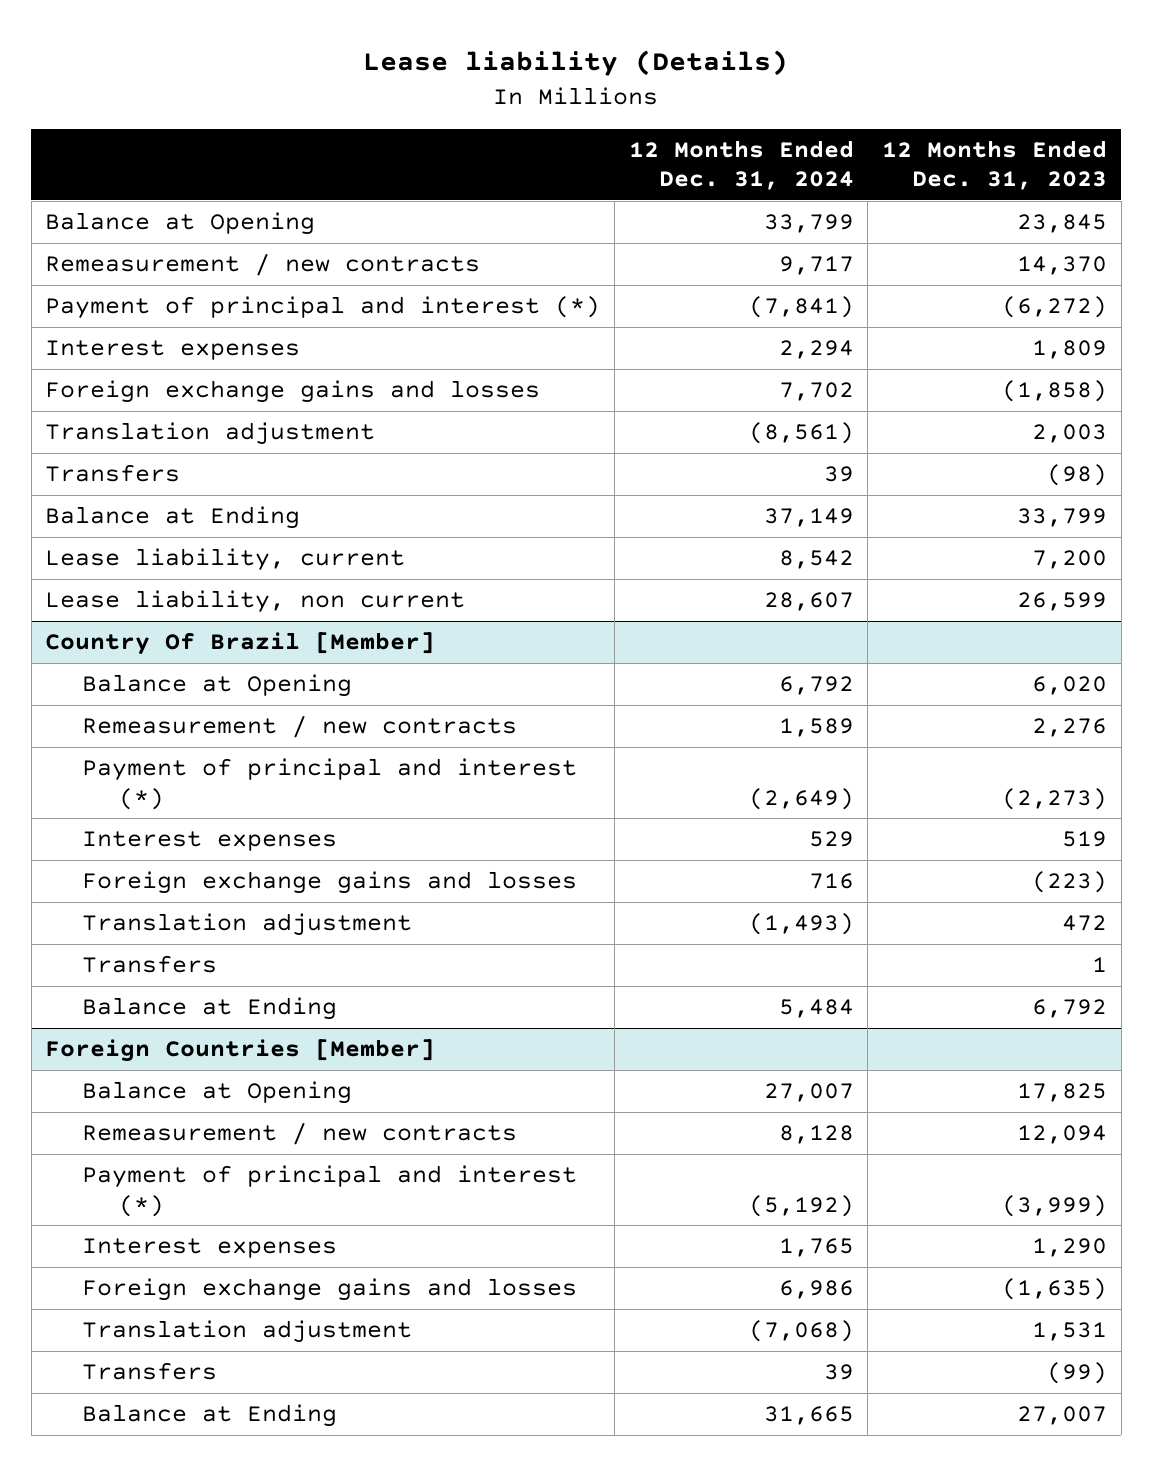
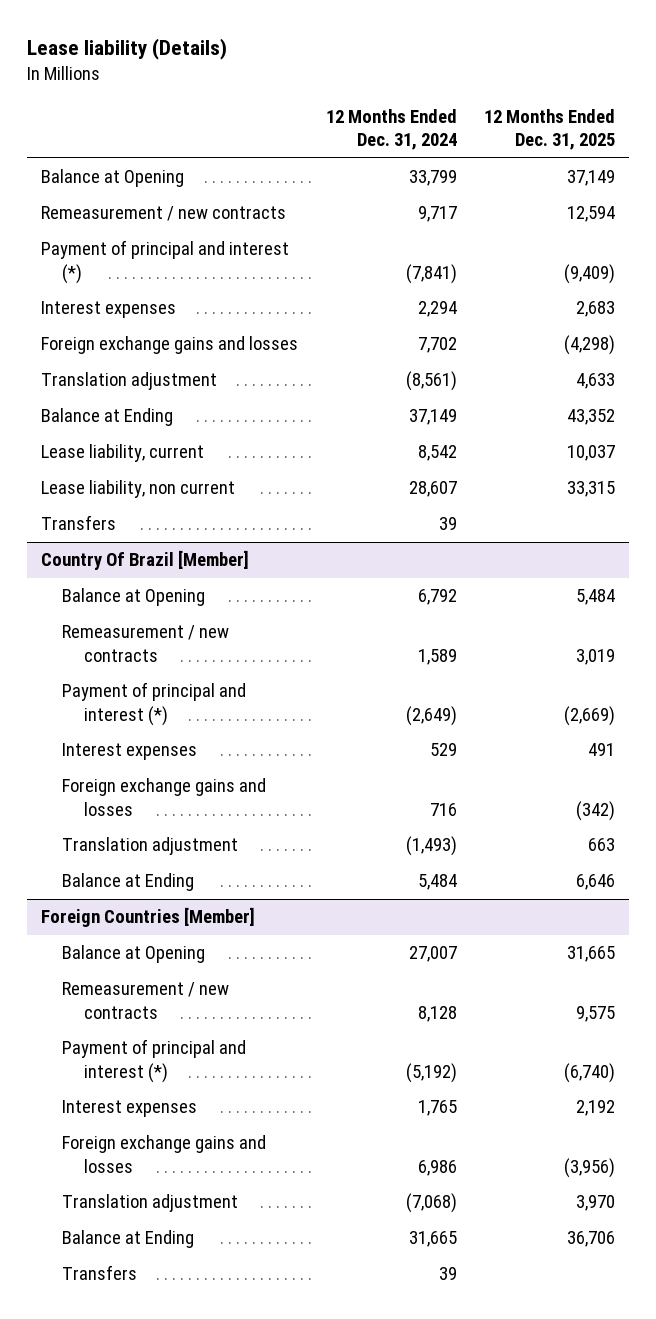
- | 12 Months Ended Dec. 31, 2024 | 12 Months Ended Dec. 31, 2023
+ | 12 Months Ended Dec. 31, 2024 | 12 Months Ended Dec. 31, 2025
moved down: Transfers | 39 |
@ Country Of Brazil [Member]
- Transfers | | 1
@ Foreign Countries [Member]
moved down: Transfers | 39 |

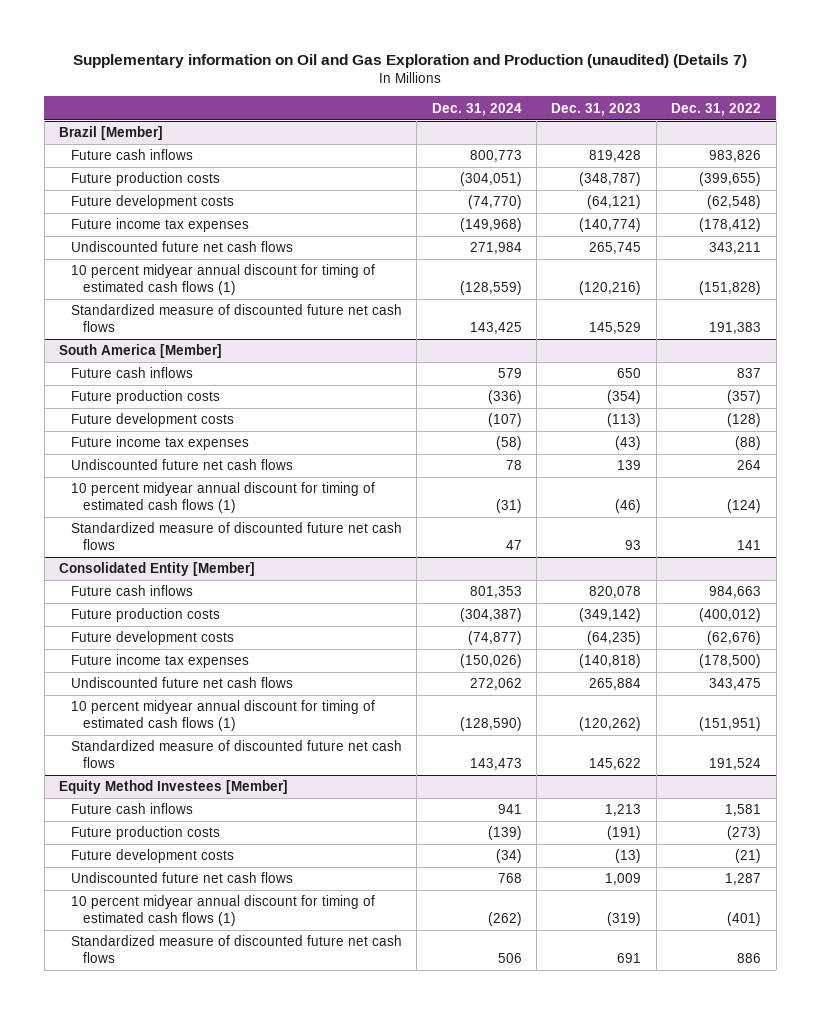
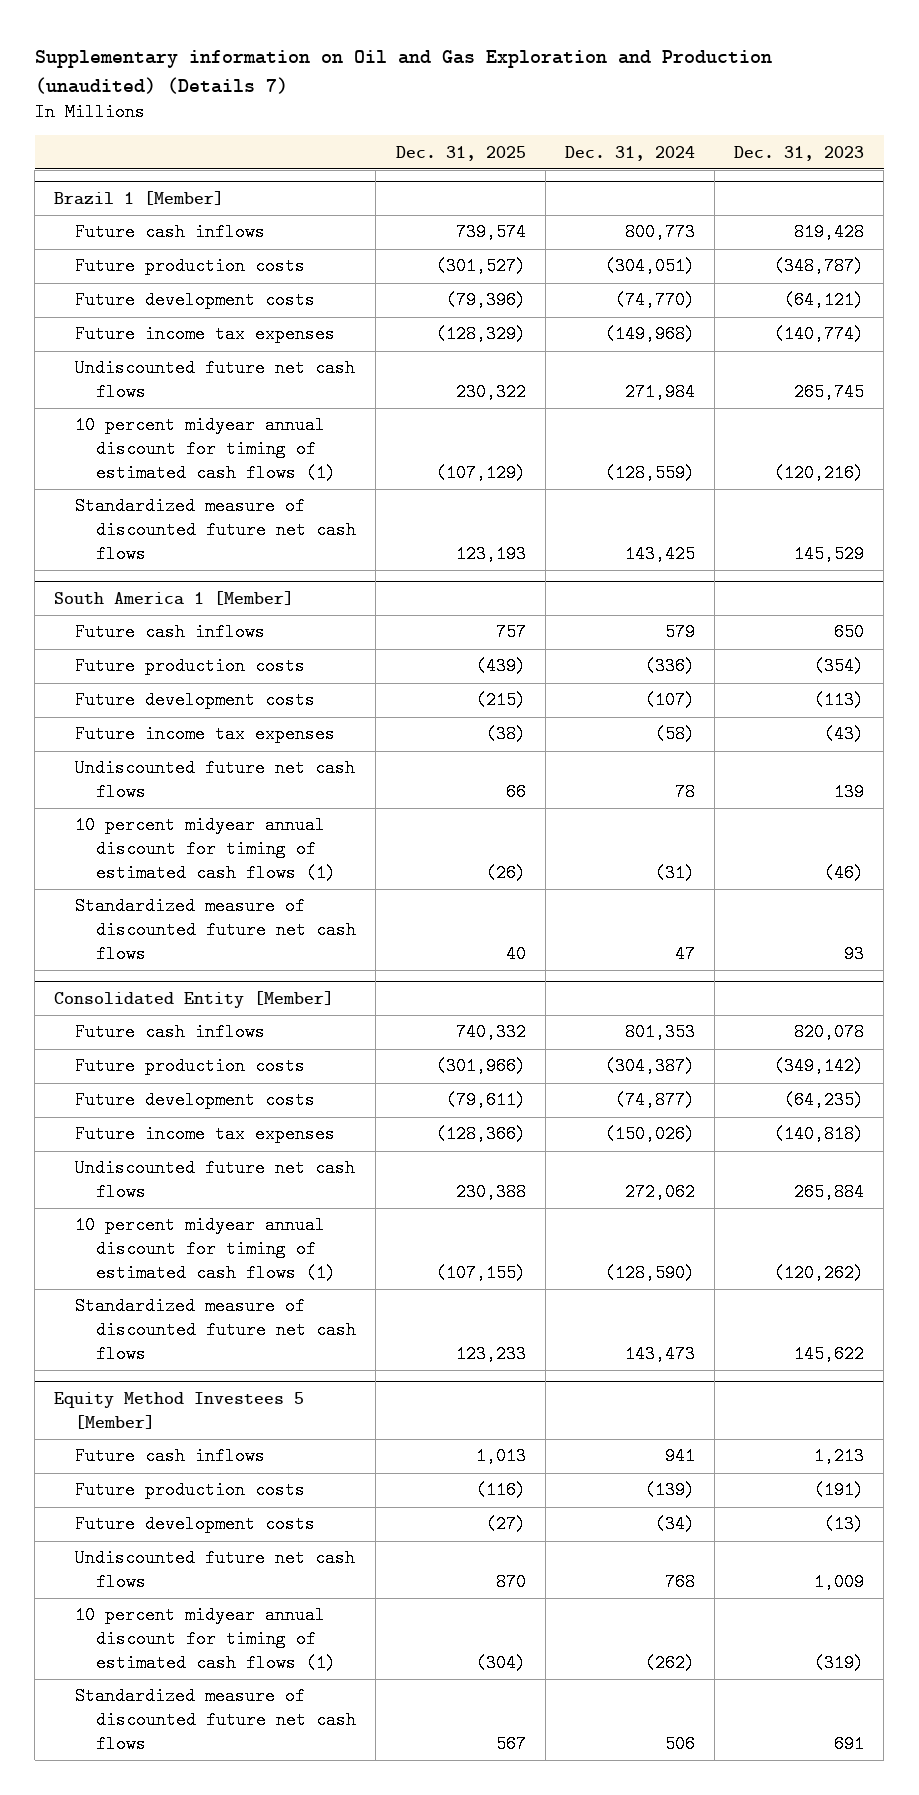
- | Dec. 31, 2024 | Dec. 31, 2023 | Dec. 31, 2022
+ | Dec. 31, 2025 | Dec. 31, 2024 | Dec. 31, 2023
- Brazil [Member]
+ Brazil 1 [Member]
- South America [Member]
+ South America 1 [Member]
- Equity Method Investees [Member]
+ Equity Method Investees 5 [Member]

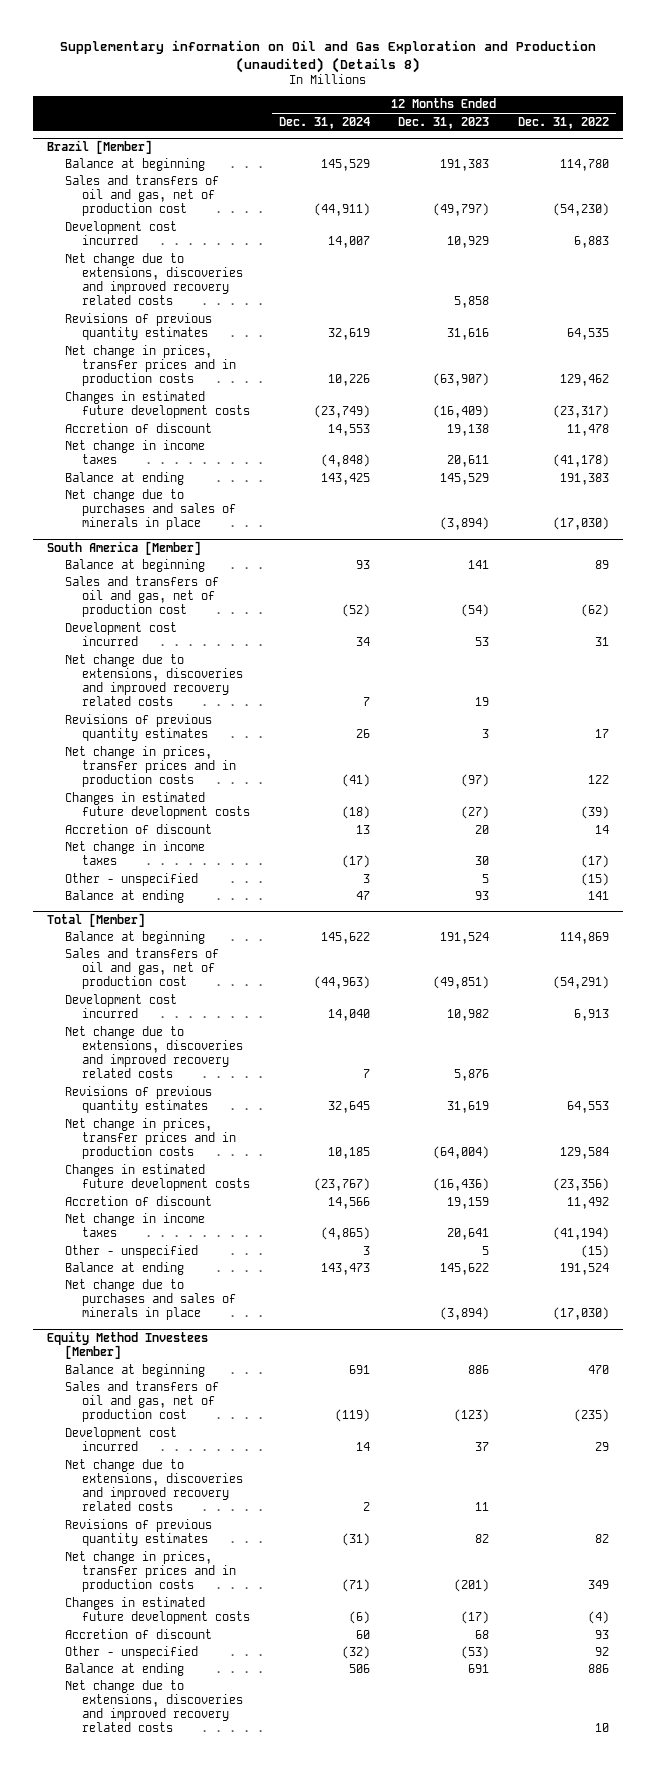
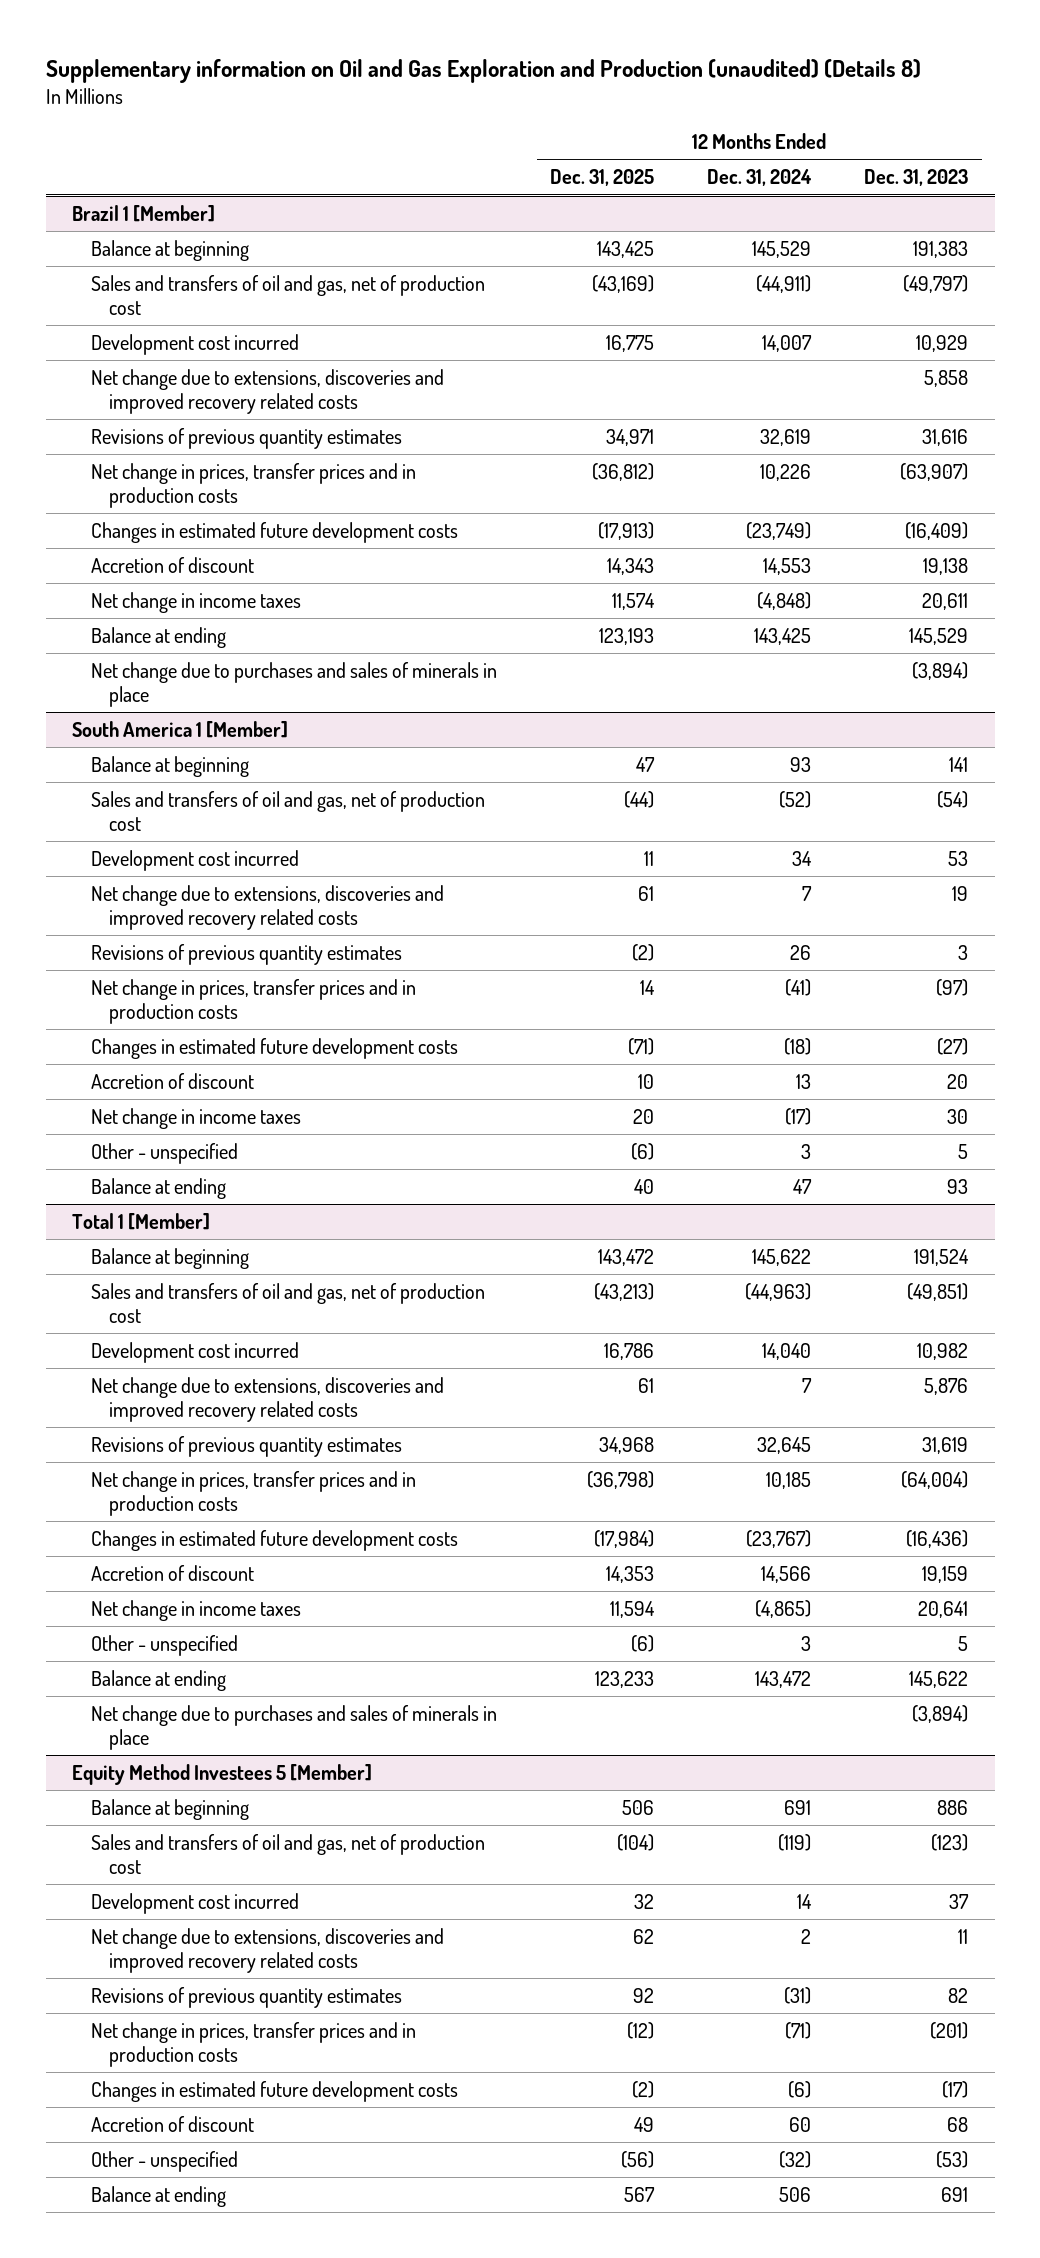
- | 12 Months Ended Dec. 31, 2024 | 12 Months Ended Dec. 31, 2023 | 12 Months Ended Dec. 31, 2022
+ | 12 Months Ended Dec. 31, 2025 | 12 Months Ended Dec. 31, 2024 | 12 Months Ended Dec. 31, 2023
- Brazil [Member]
+ Brazil 1 [Member]
- South America [Member]
+ South America 1 [Member]
- Total [Member]
+ Total 1 [Member]
- Balance at ending | 143,473 | 145,622 | 191,524
+ Balance at ending | 123,233 | 143,472 | 145,622
- Equity Method Investees [Member]
+ Equity Method Investees 5 [Member]
- Net change due to extensions, discoveries and improved recovery related costs | | | 10

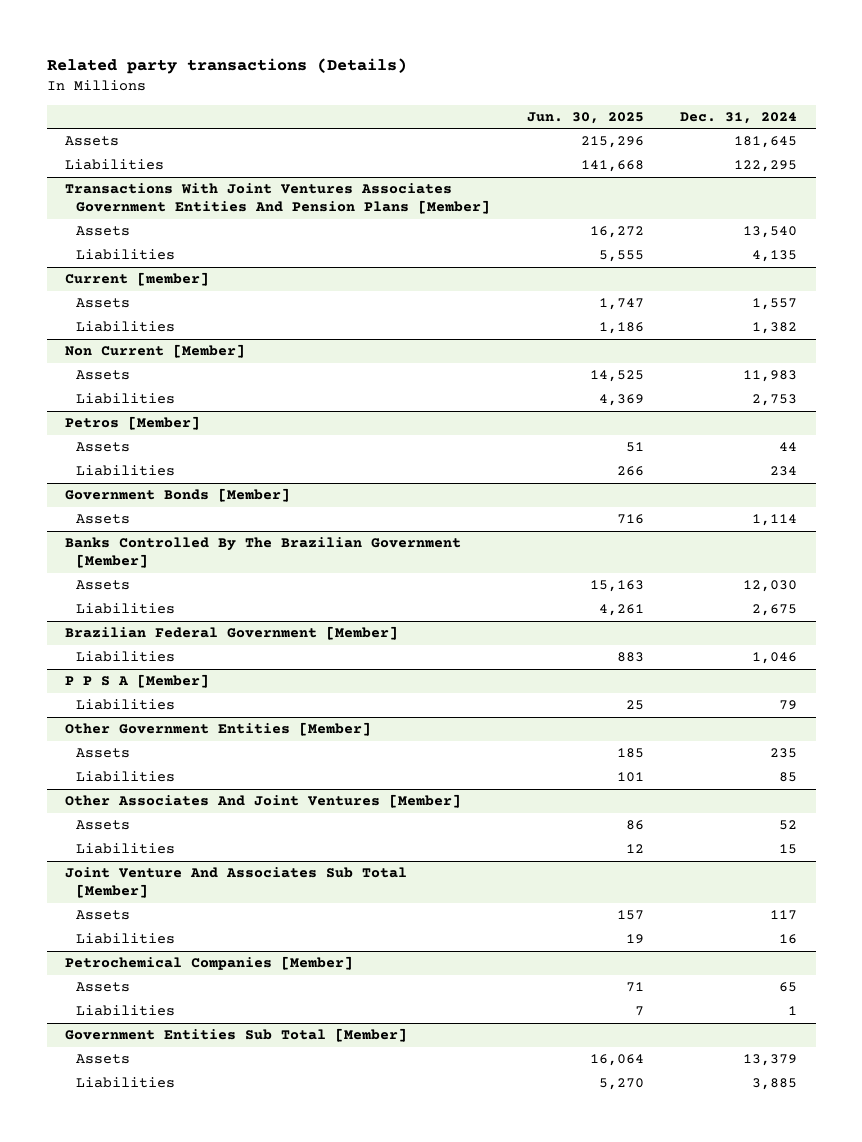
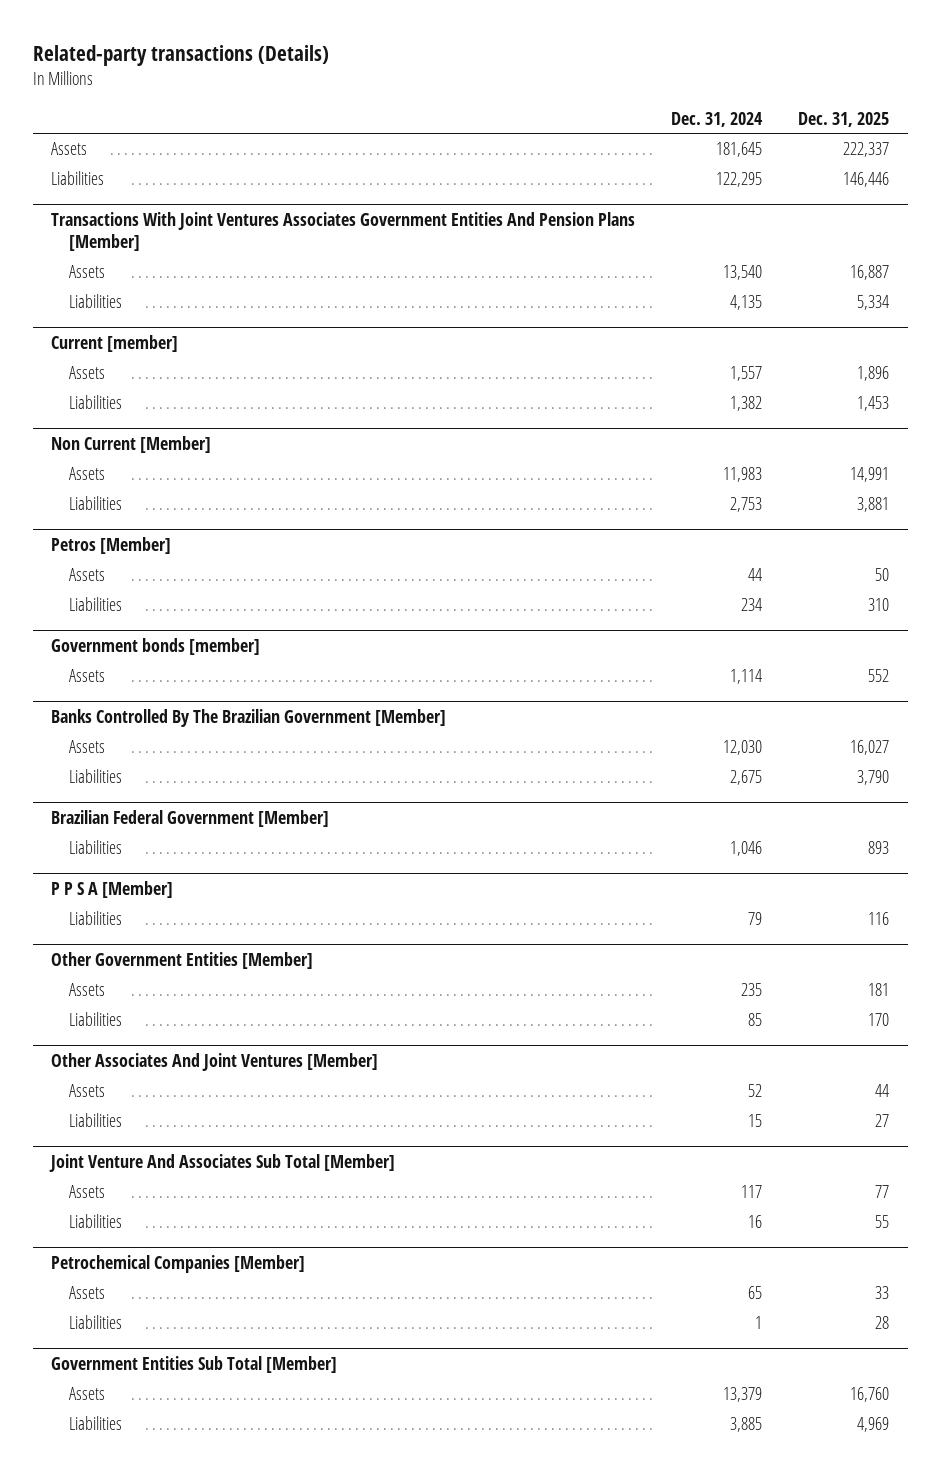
- Related party transactions (Details)
+ Related-party transactions (Details)
- | Jun. 30, 2025 | Dec. 31, 2024
+ | Dec. 31, 2024 | Dec. 31, 2025
- Government Bonds [Member]
+ Government bonds [member]

